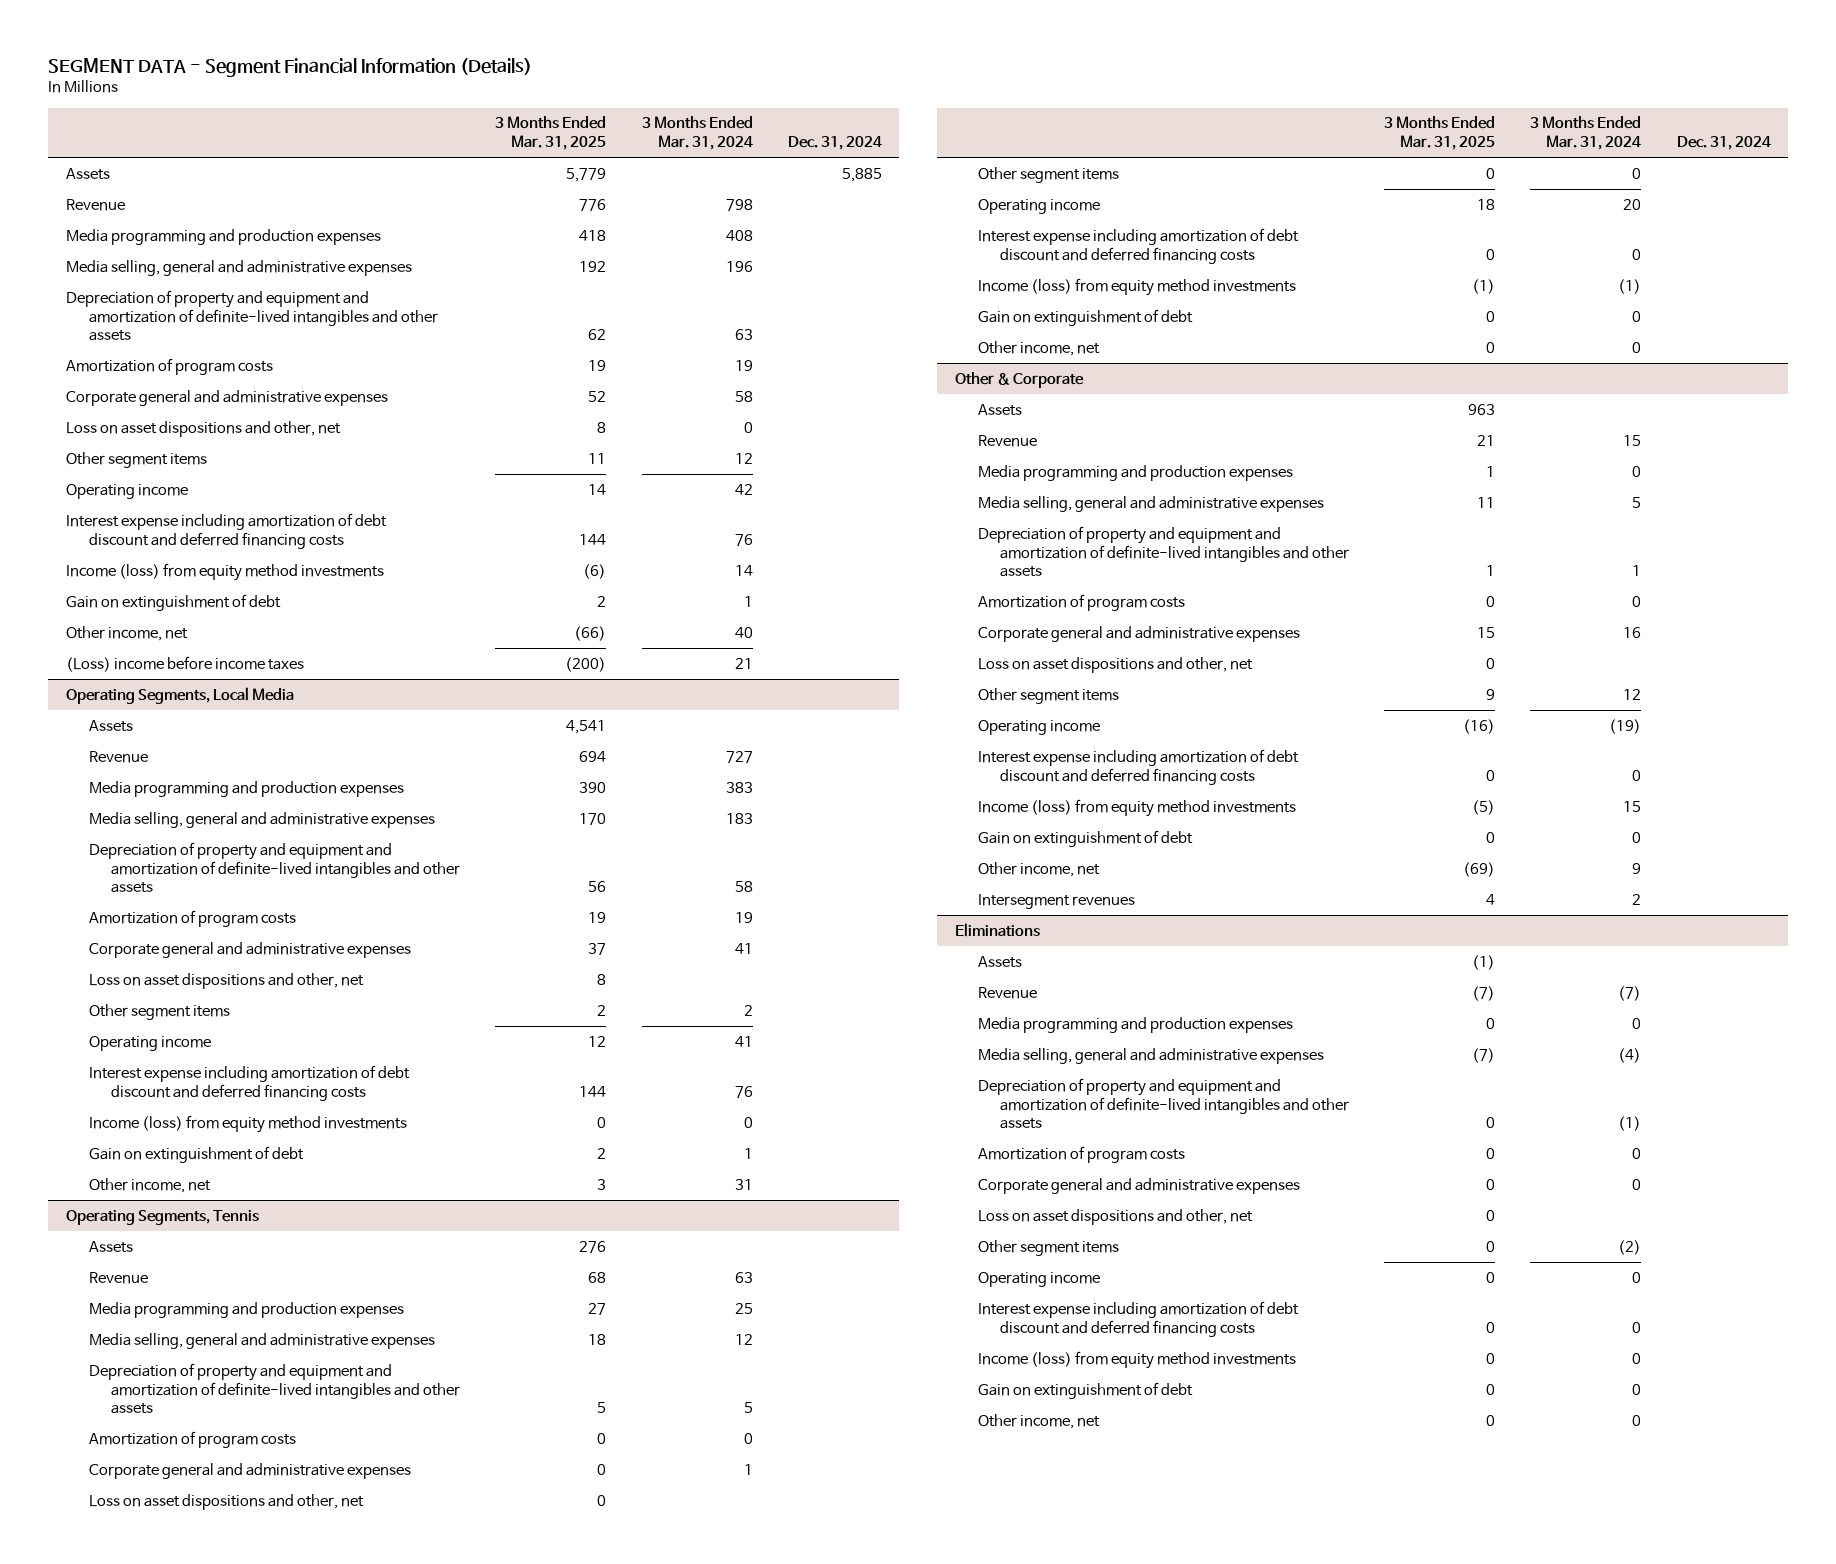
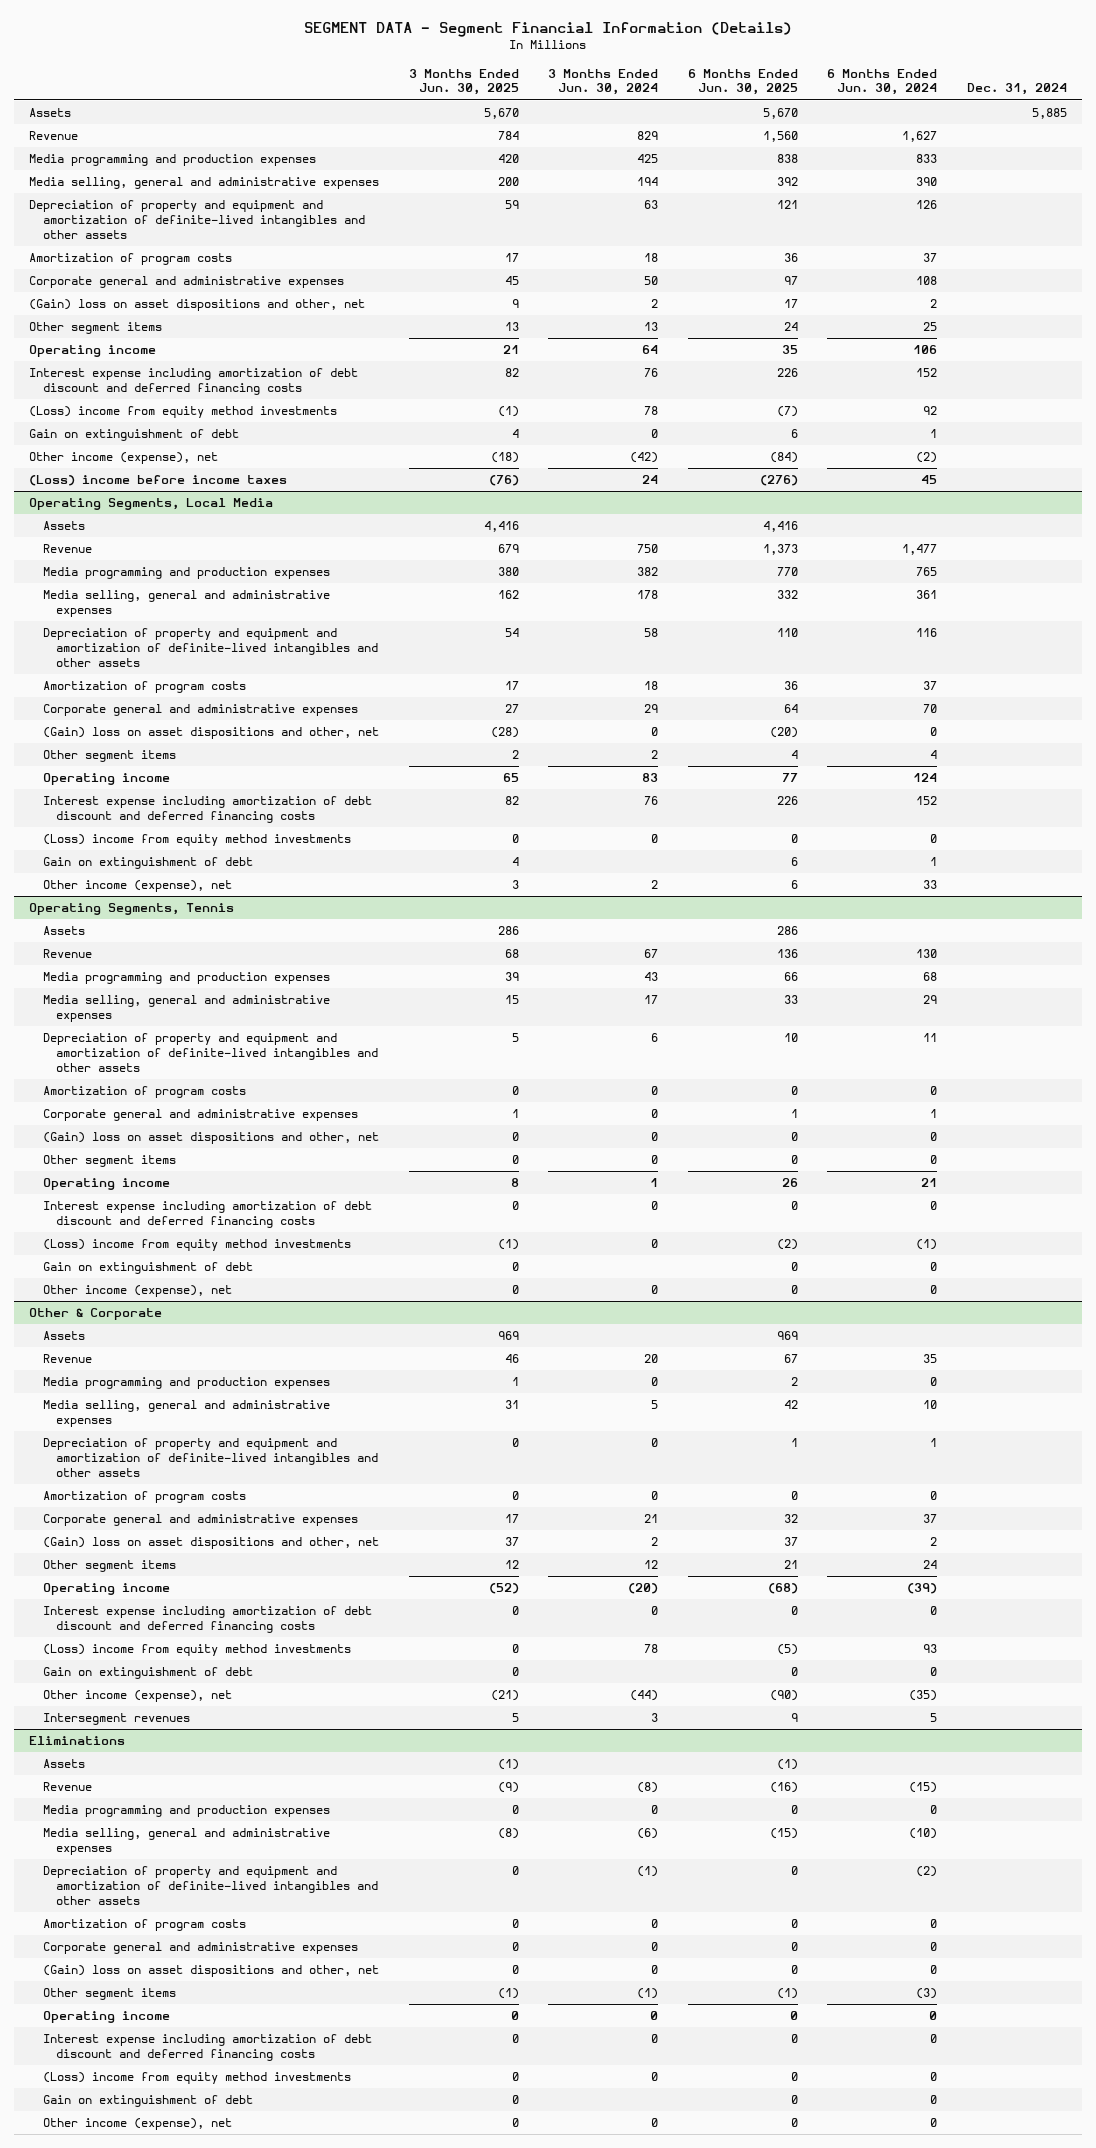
- | 3 Months Ended Mar. 31, 2025 | 3 Months Ended Mar. 31, 2024 | Dec. 31, 2024
+ | 3 Months Ended Jun. 30, 2025 | 3 Months Ended Jun. 30, 2024 | 6 Months Ended Jun. 30, 2025 | 6 Months Ended Jun. 30, 2024 | Dec. 31, 2024
- Loss on asset dispositions and other, net | 8 | 0 |
+ (Gain) loss on asset dispositions and other, net | 9 | 2 | 17 | 2 |
- Income (loss) from equity method investments | (6) | 14 |
+ (Loss) income from equity method investments | (1) | 78 | (7) | 92 |
- Other income, net | (66) | 40 |
+ Other income (expense), net | (18) | (42) | (84) | (2) |
@ Operating Segments, Local Media
- Loss on asset dispositions and other, net | 8 | |
+ (Gain) loss on asset dispositions and other, net | (28) | 0 | (20) | 0 |
- Income (loss) from equity method investments | 0 | 0 |
+ (Loss) income from equity method investments | 0 | 0 | 0 | 0 |
- Other income, net | 3 | 31 |
+ Other income (expense), net | 3 | 2 | 6 | 33 |
@ Operating Segments, Tennis
- Loss on asset dispositions and other, net | 0 | |
+ (Gain) loss on asset dispositions and other, net | 0 | 0 | 0 | 0 |
- Income (loss) from equity method investments | (1) | (1) |
+ (Loss) income from equity method investments | (1) | 0 | (2) | (1) |
- Other income, net | 0 | 0 |
+ Other income (expense), net | 0 | 0 | 0 | 0 |
@ Other & Corporate
- Loss on asset dispositions and other, net | 0 | |
+ (Gain) loss on asset dispositions and other, net | 37 | 2 | 37 | 2 |
- Income (loss) from equity method investments | (5) | 15 |
+ (Loss) income from equity method investments | 0 | 78 | (5) | 93 |
- Other income, net | (69) | 9 |
+ Other income (expense), net | (21) | (44) | (90) | (35) |
@ Eliminations
- Loss on asset dispositions and other, net | 0 | |
+ (Gain) loss on asset dispositions and other, net | 0 | 0 | 0 | 0 |
- Income (loss) from equity method investments | 0 | 0 |
+ (Loss) income from equity method investments | 0 | 0 | 0 | 0 |
- Other income, net | 0 | 0 |
+ Other income (expense), net | 0 | 0 | 0 | 0 |

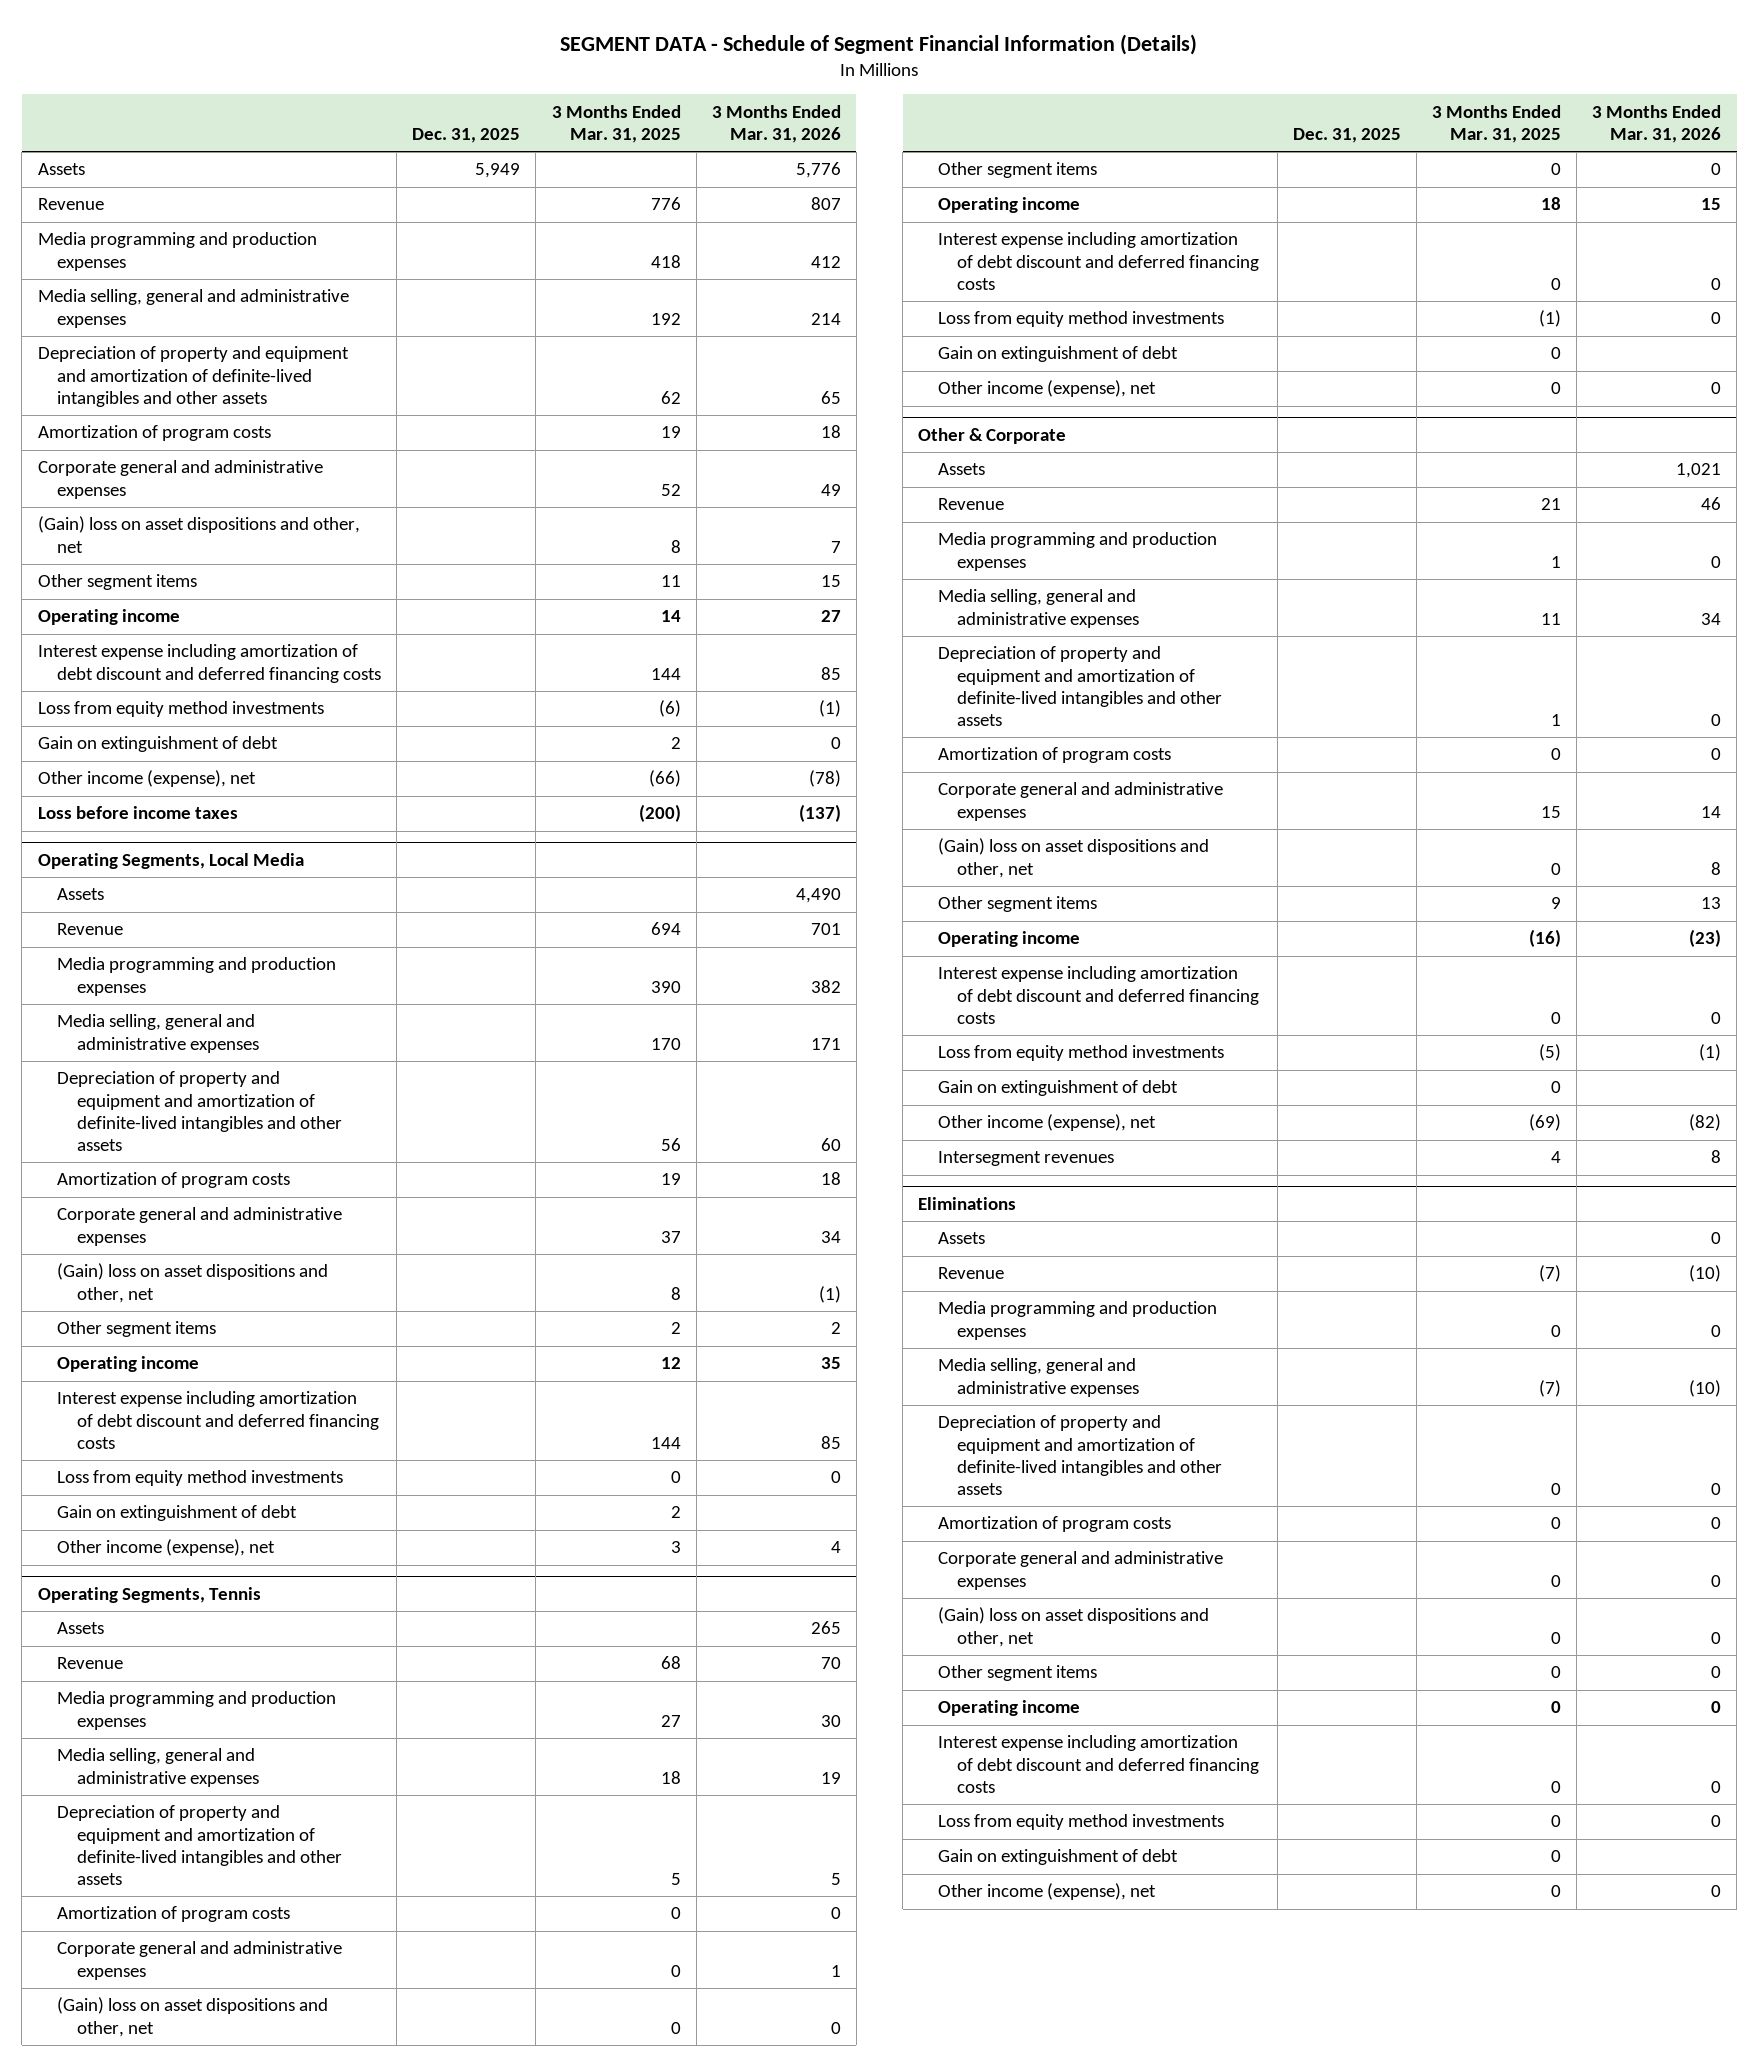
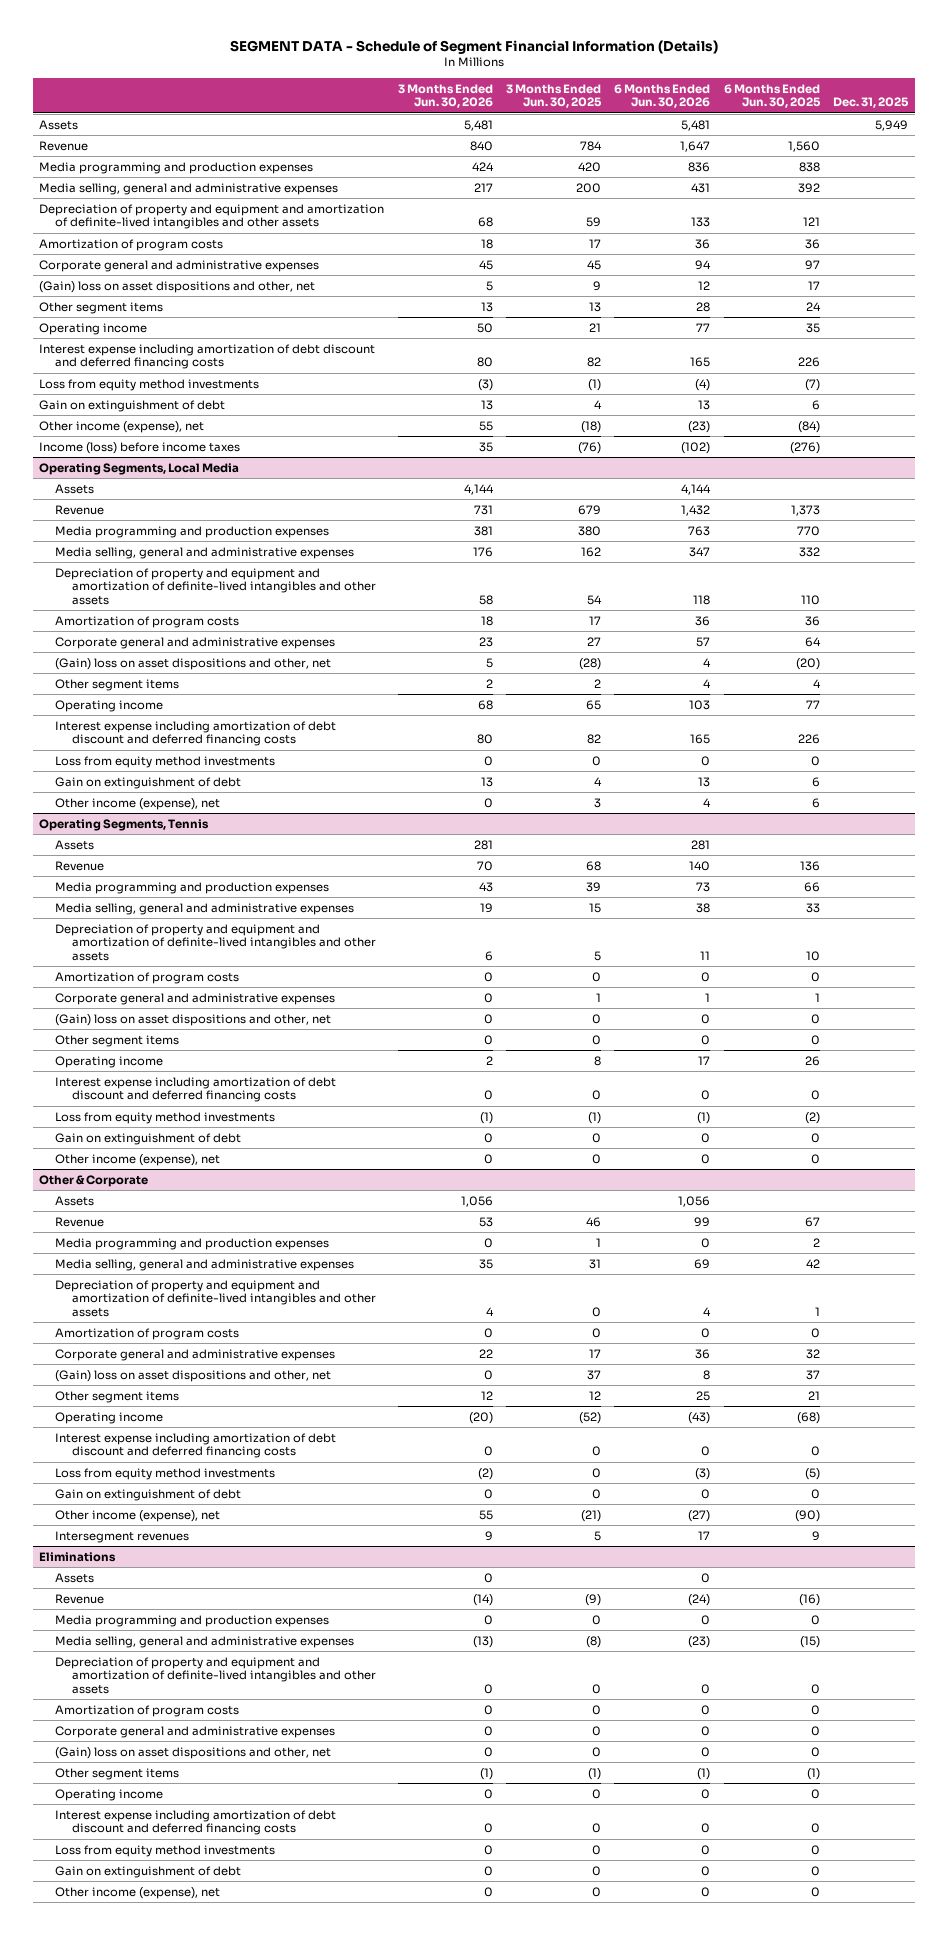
- | Dec. 31, 2025 | 3 Months Ended Mar. 31, 2025 | 3 Months Ended Mar. 31, 2026
+ | 3 Months Ended Jun. 30, 2026 | 3 Months Ended Jun. 30, 2025 | 6 Months Ended Jun. 30, 2026 | 6 Months Ended Jun. 30, 2025 | Dec. 31, 2025
- Loss before income taxes | | (200) | (137)
+ Income (loss) before income taxes | 35 | (76) | (102) | (276) |

